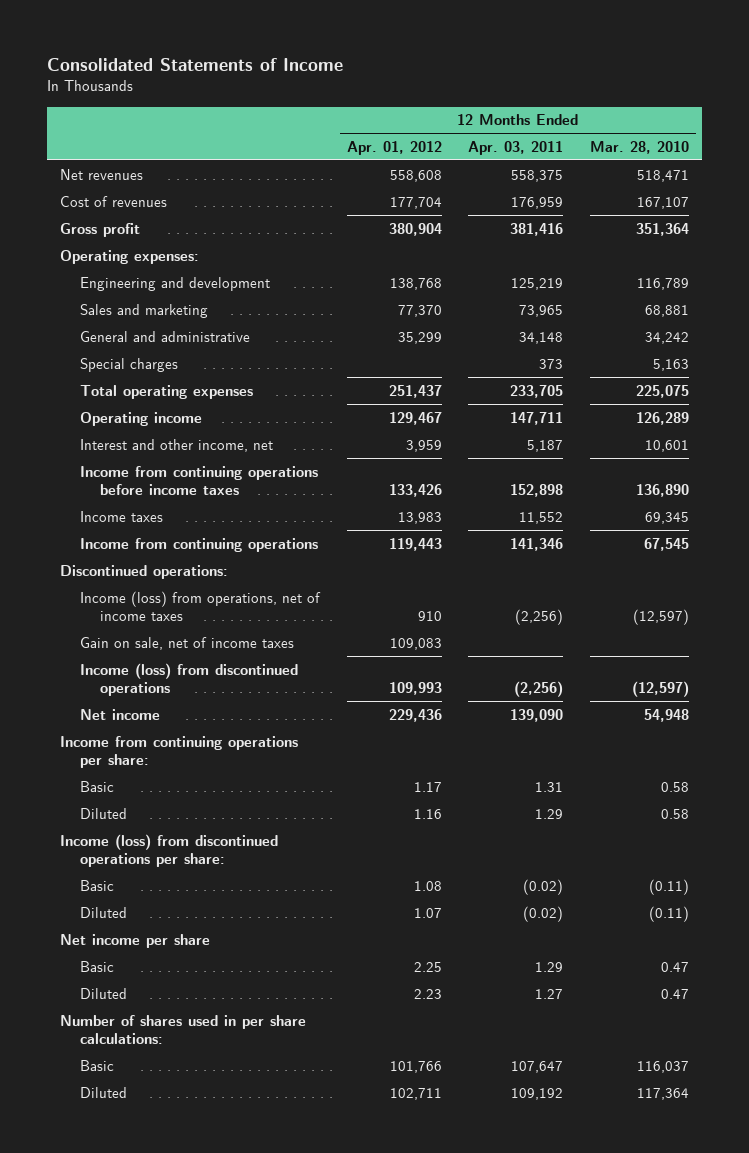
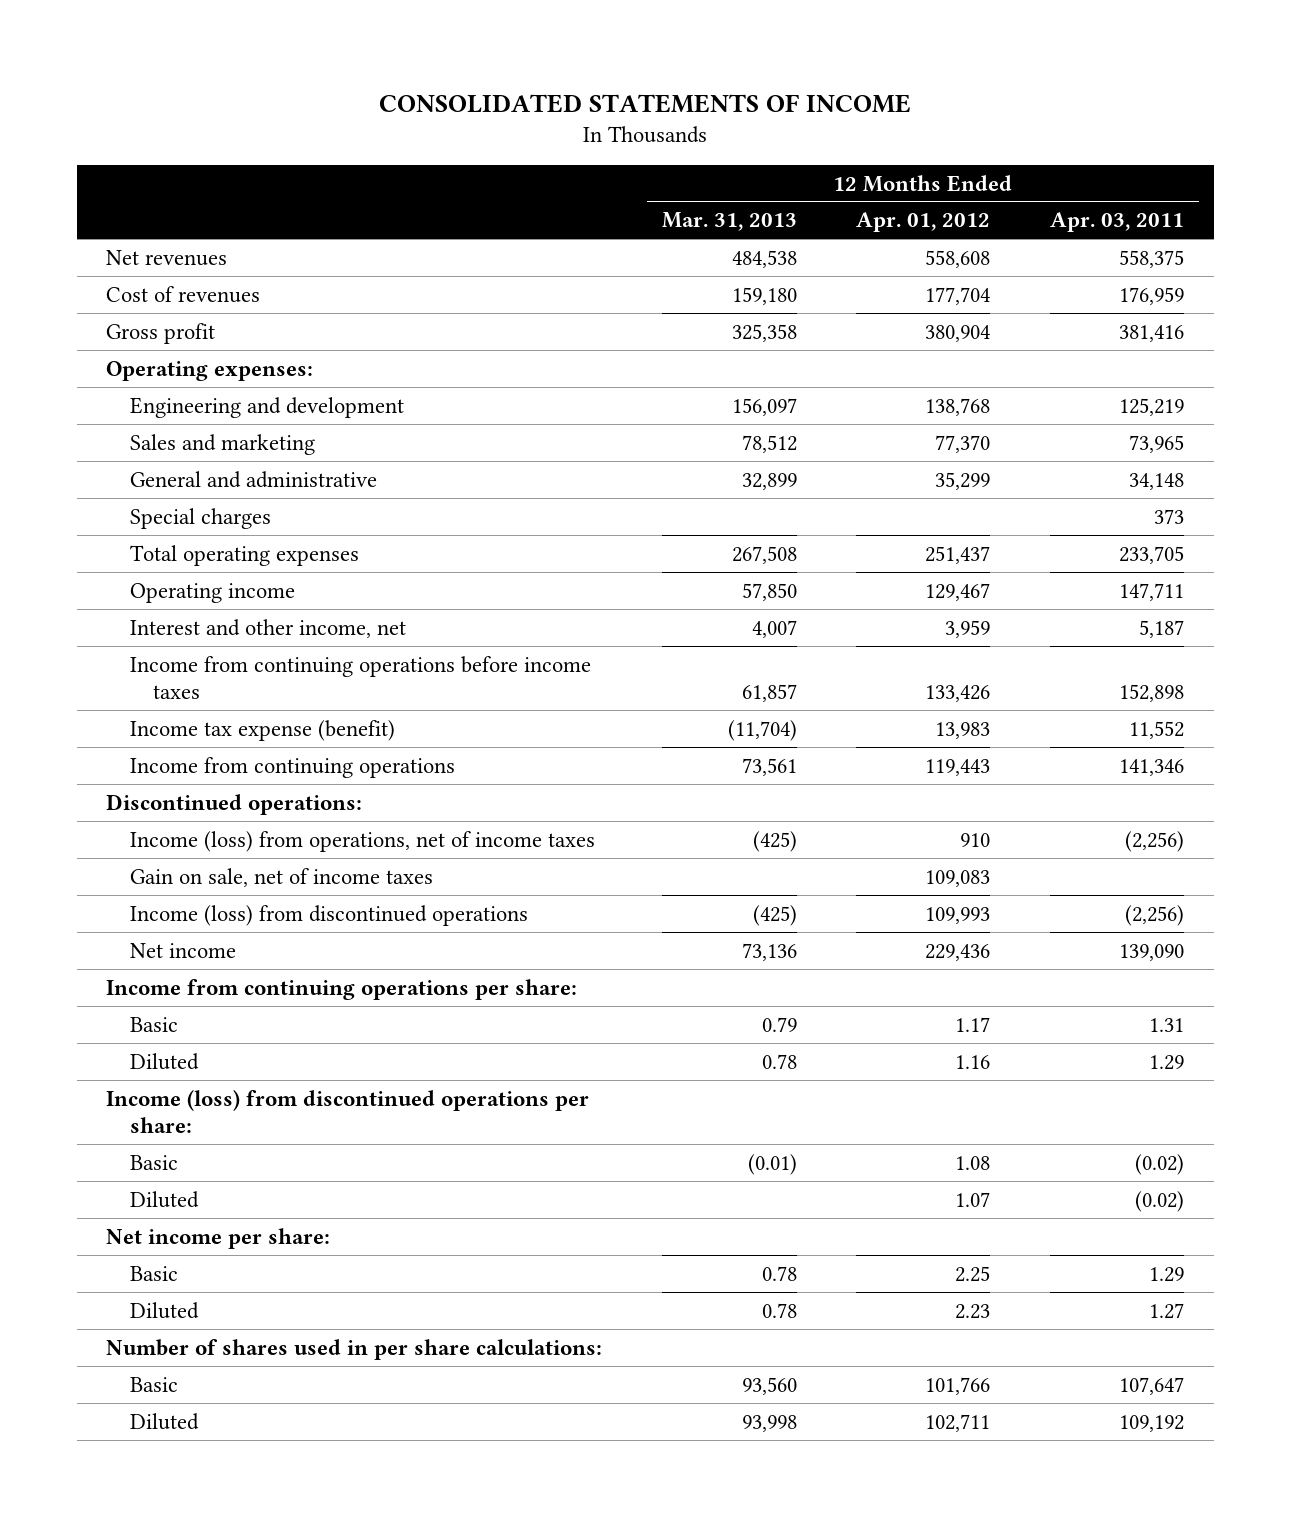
- Consolidated Statements of Income
+ CONSOLIDATED STATEMENTS OF INCOME
- | 12 Months Ended Apr. 01, 2012 | 12 Months Ended Apr. 03, 2011 | 12 Months Ended Mar. 28, 2010
+ | 12 Months Ended Mar. 31, 2013 | 12 Months Ended Apr. 01, 2012 | 12 Months Ended Apr. 03, 2011
- Income taxes | 13,983 | 11,552 | 69,345
+ Income tax expense (benefit) | (11,704) | 13,983 | 11,552
- Net income per share
+ Net income per share:

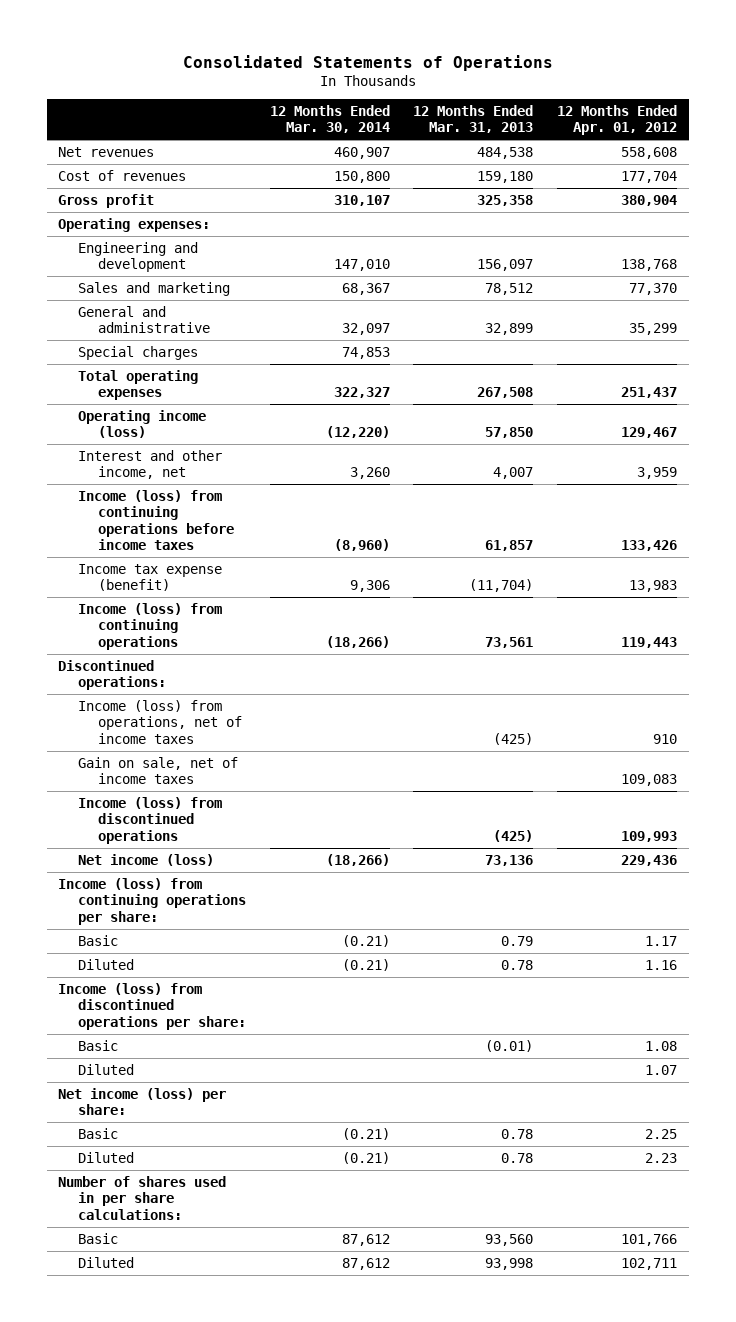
- CONSOLIDATED STATEMENTS OF INCOME
+ Consolidated Statements of Operations
- | 12 Months Ended Mar. 31, 2013 | 12 Months Ended Apr. 01, 2012 | 12 Months Ended Apr. 03, 2011
+ | 12 Months Ended Mar. 30, 2014 | 12 Months Ended Mar. 31, 2013 | 12 Months Ended Apr. 01, 2012
- Operating income | 57,850 | 129,467 | 147,711
+ Operating income (loss) | (12,220) | 57,850 | 129,467
- Income from continuing operations before income taxes | 61,857 | 133,426 | 152,898
+ Income (loss) from continuing operations before income taxes | (8,960) | 61,857 | 133,426
- Income from continuing operations | 73,561 | 119,443 | 141,346
+ Income (loss) from continuing operations | (18,266) | 73,561 | 119,443
- Net income | 73,136 | 229,436 | 139,090
- Income from continuing operations per share:
+ Net income (loss) | (18,266) | 73,136 | 229,436
+ Income (loss) from continuing operations per share:
- Net income per share:
+ Net income (loss) per share:

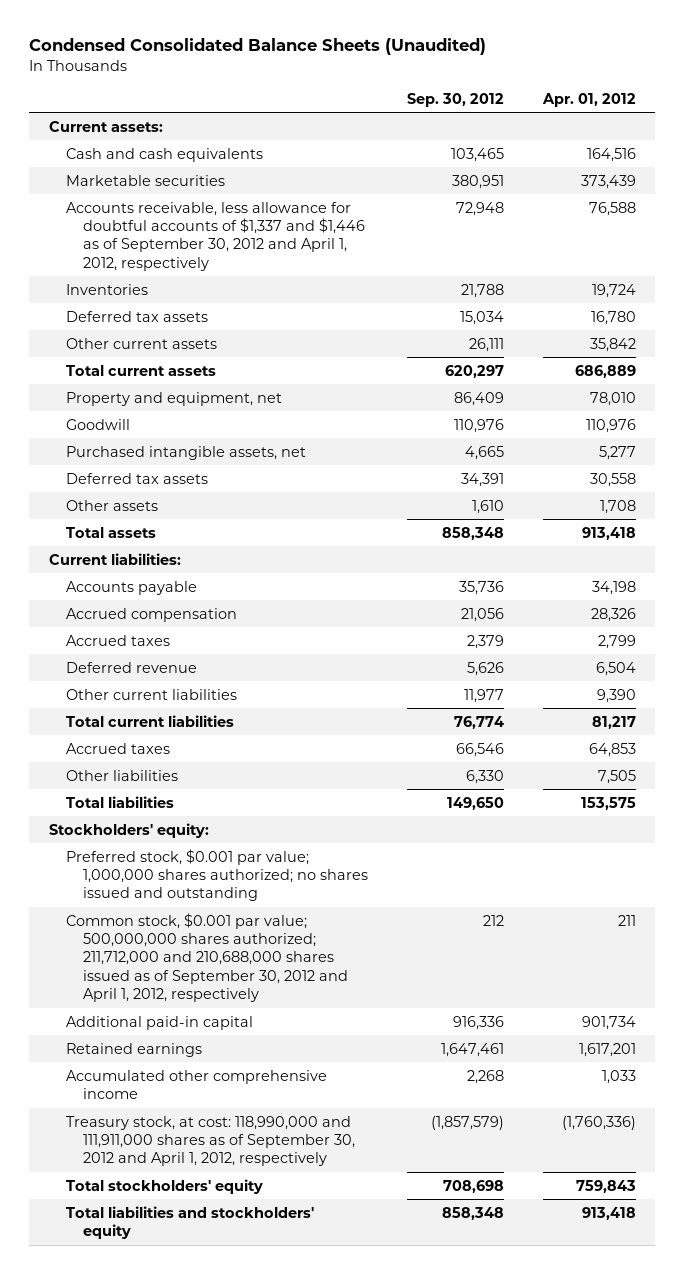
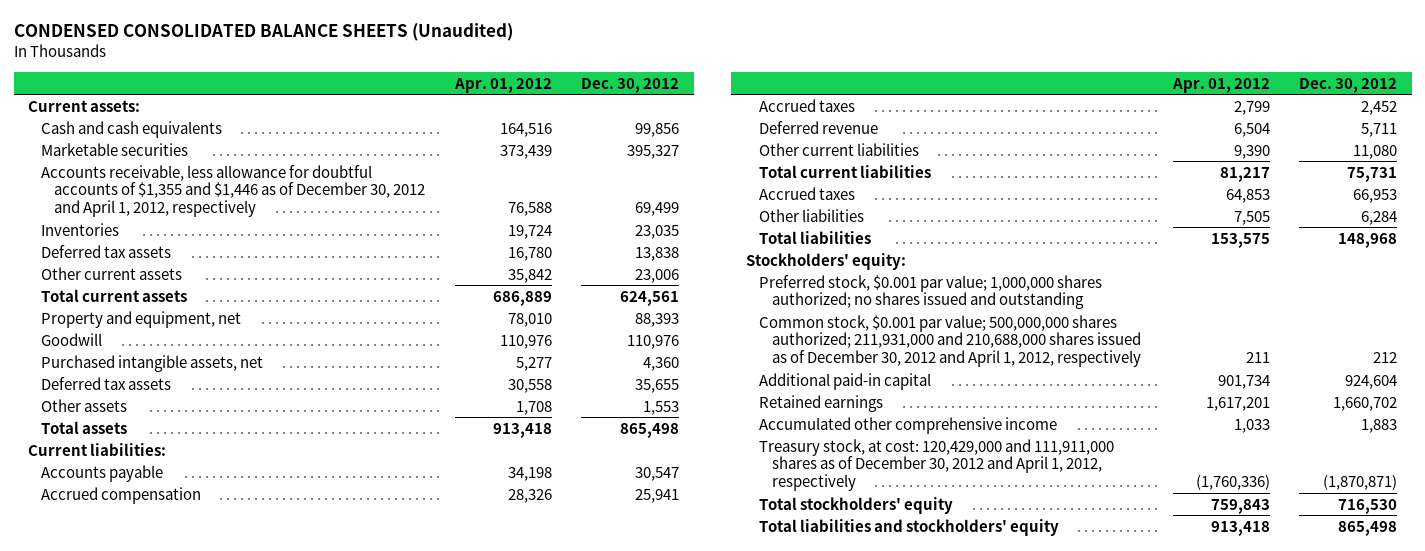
- Condensed Consolidated Balance Sheets (Unaudited)
+ CONDENSED CONSOLIDATED BALANCE SHEETS (Unaudited)
- | Sep. 30, 2012 | Apr. 01, 2012
+ | Apr. 01, 2012 | Dec. 30, 2012
- Accounts receivable, less allowance for doubtful accounts of $1,337 and $1,446 as of September 30, 2012 and April 1, 2012, respectively | 72,948 | 76,588
+ Accounts receivable, less allowance for doubtful accounts of $1,355 and $1,446 as of December 30, 2012 and April 1, 2012, respectively | 76,588 | 69,499
- Common stock, $0.001 par value; 500,000,000 shares authorized; 211,712,000 and 210,688,000 shares issued as of September 30, 2012 and April 1, 2012, respectively | 212 | 211
+ Common stock, $0.001 par value; 500,000,000 shares authorized; 211,931,000 and 210,688,000 shares issued as of December 30, 2012 and April 1, 2012, respectively | 211 | 212
- Treasury stock, at cost: 118,990,000 and 111,911,000 shares as of September 30, 2012 and April 1, 2012, respectively | (1,857,579) | (1,760,336)
+ Treasury stock, at cost: 120,429,000 and 111,911,000 shares as of December 30, 2012 and April 1, 2012, respectively | (1,760,336) | (1,870,871)

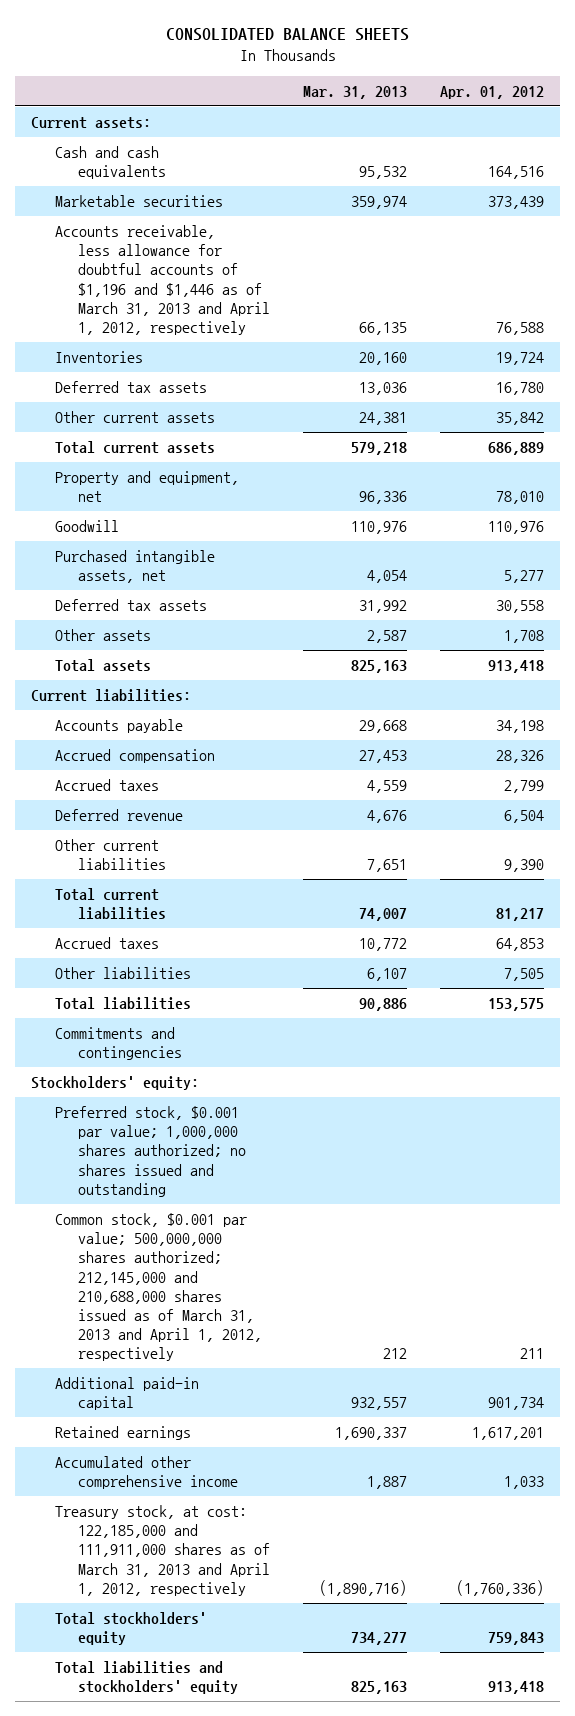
- CONDENSED CONSOLIDATED BALANCE SHEETS (Unaudited)
+ CONSOLIDATED BALANCE SHEETS
- | Apr. 01, 2012 | Dec. 30, 2012
+ | Mar. 31, 2013 | Apr. 01, 2012
- Accounts receivable, less allowance for doubtful accounts of $1,355 and $1,446 as of December 30, 2012 and April 1, 2012, respectively | 76,588 | 69,499
+ Accounts receivable, less allowance for doubtful accounts of $1,196 and $1,446 as of March 31, 2013 and April 1, 2012, respectively | 66,135 | 76,588
+ Commitments and contingencies
- Common stock, $0.001 par value; 500,000,000 shares authorized; 211,931,000 and 210,688,000 shares issued as of December 30, 2012 and April 1, 2012, respectively | 211 | 212
+ Common stock, $0.001 par value; 500,000,000 shares authorized; 212,145,000 and 210,688,000 shares issued as of March 31, 2013 and April 1, 2012, respectively | 212 | 211
- Treasury stock, at cost: 120,429,000 and 111,911,000 shares as of December 30, 2012 and April 1, 2012, respectively | (1,760,336) | (1,870,871)
+ Treasury stock, at cost: 122,185,000 and 111,911,000 shares as of March 31, 2013 and April 1, 2012, respectively | (1,890,716) | (1,760,336)

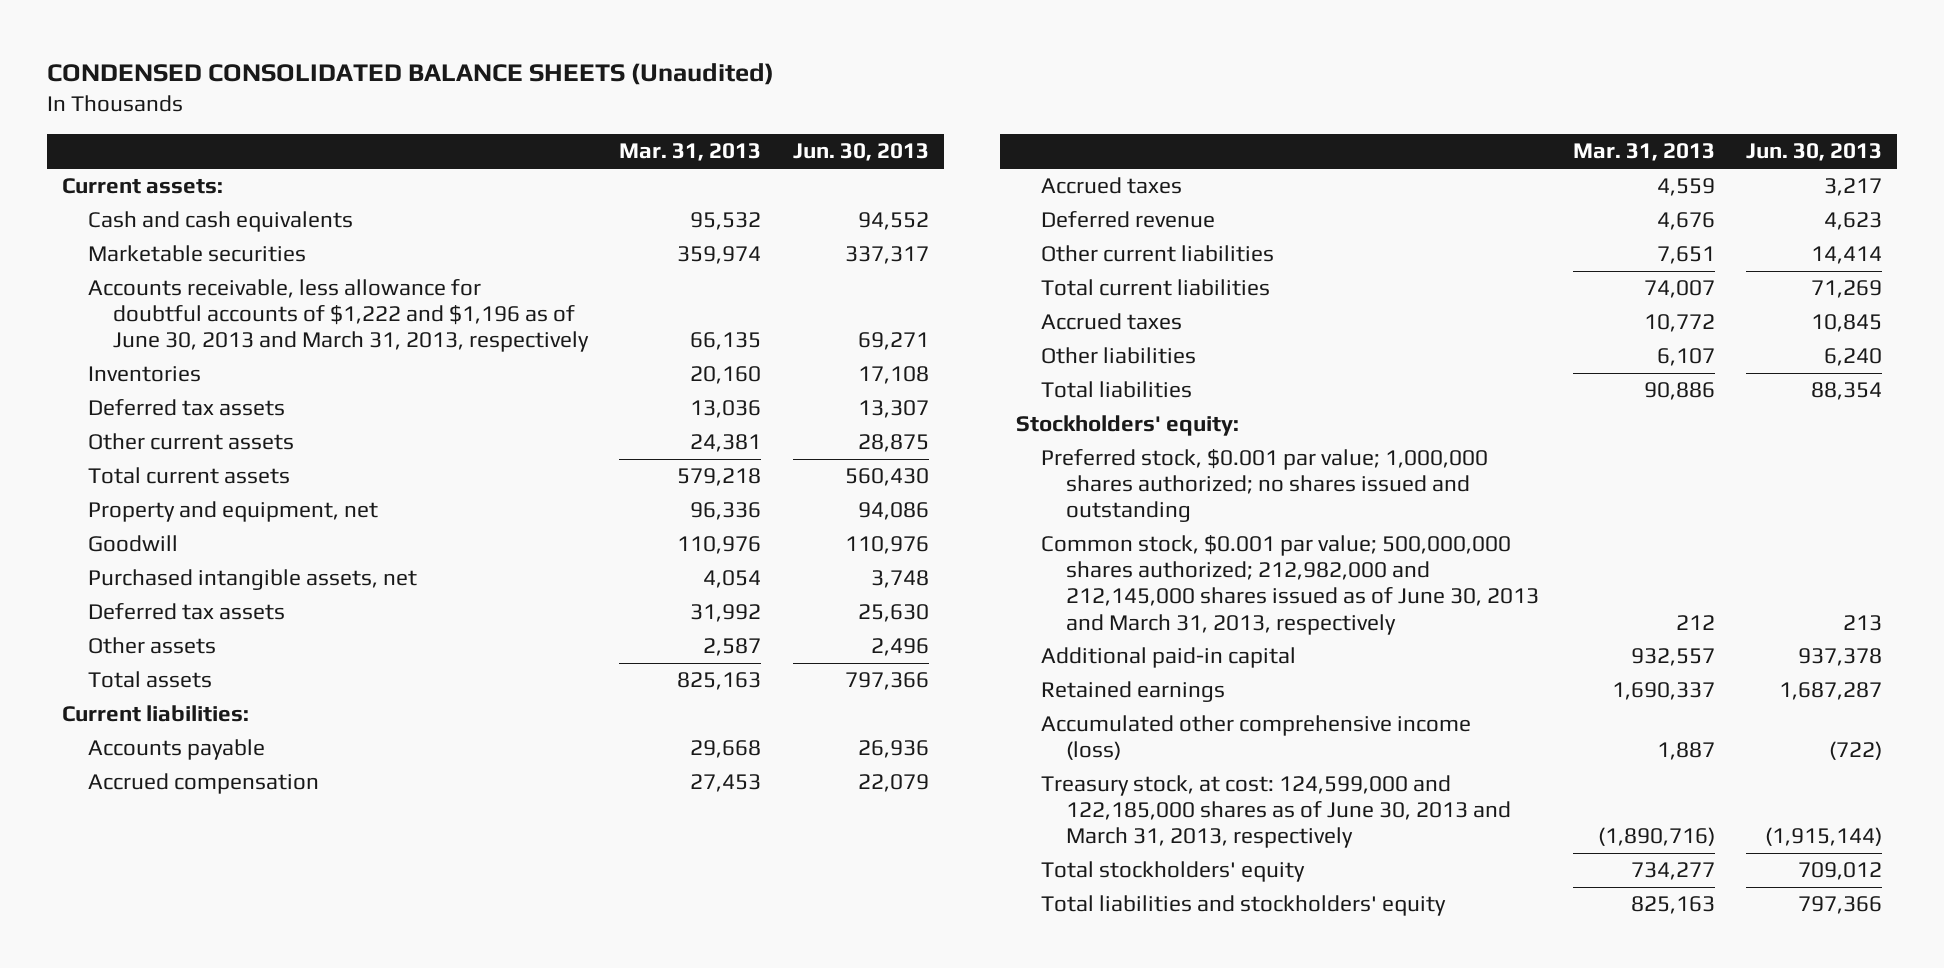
- CONSOLIDATED BALANCE SHEETS
+ CONDENSED CONSOLIDATED BALANCE SHEETS (Unaudited)
- | Mar. 31, 2013 | Apr. 01, 2012
+ | Mar. 31, 2013 | Jun. 30, 2013
- Accounts receivable, less allowance for doubtful accounts of $1,196 and $1,446 as of March 31, 2013 and April 1, 2012, respectively | 66,135 | 76,588
+ Accounts receivable, less allowance for doubtful accounts of $1,222 and $1,196 as of June 30, 2013 and March 31, 2013, respectively | 66,135 | 69,271
- Commitments and contingencies
- Common stock, $0.001 par value; 500,000,000 shares authorized; 212,145,000 and 210,688,000 shares issued as of March 31, 2013 and April 1, 2012, respectively | 212 | 211
+ Common stock, $0.001 par value; 500,000,000 shares authorized; 212,982,000 and 212,145,000 shares issued as of June 30, 2013 and March 31, 2013, respectively | 212 | 213
- Accumulated other comprehensive income | 1,887 | 1,033
- Treasury stock, at cost: 122,185,000 and 111,911,000 shares as of March 31, 2013 and April 1, 2012, respectively | (1,890,716) | (1,760,336)
+ Accumulated other comprehensive income (loss) | 1,887 | (722)
+ Treasury stock, at cost: 124,599,000 and 122,185,000 shares as of June 30, 2013 and March 31, 2013, respectively | (1,890,716) | (1,915,144)

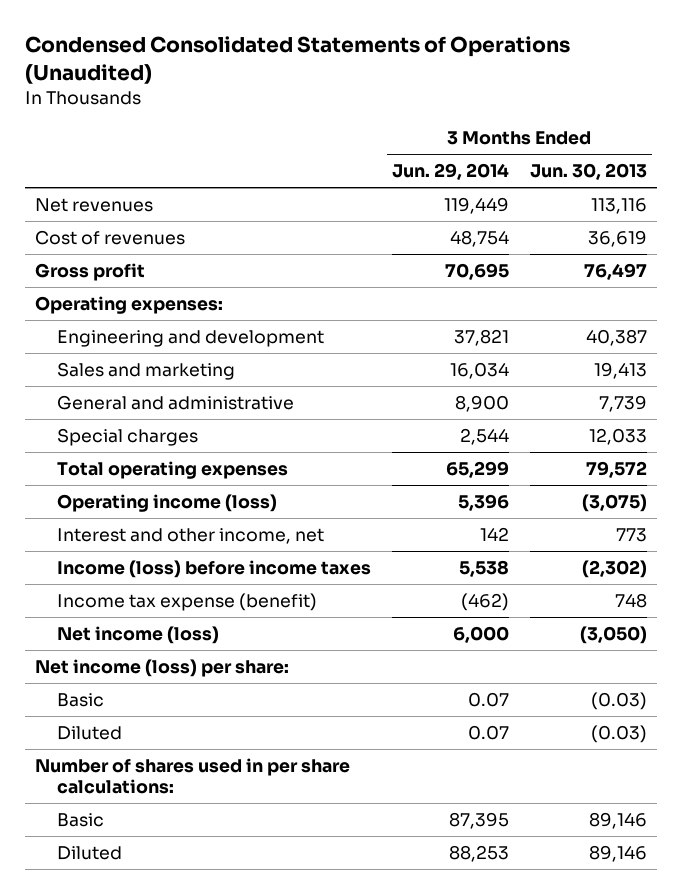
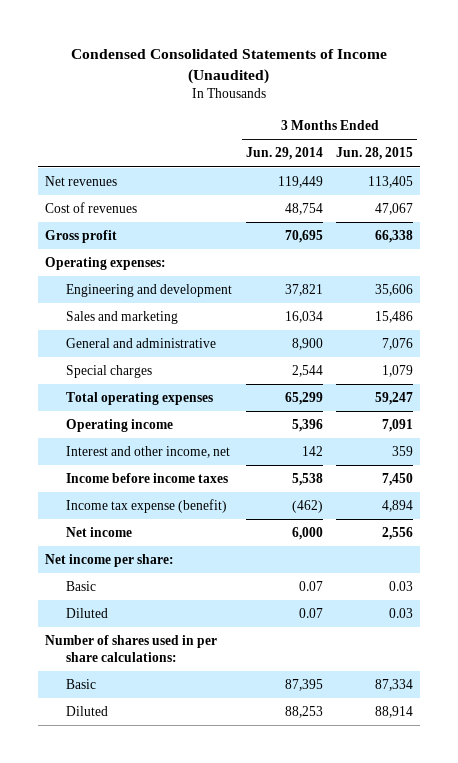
- Condensed Consolidated Statements of Operations (Unaudited)
+ Condensed Consolidated Statements of Income (Unaudited)
- | 3 Months Ended Jun. 29, 2014 | 3 Months Ended Jun. 30, 2013
+ | 3 Months Ended Jun. 29, 2014 | 3 Months Ended Jun. 28, 2015
- Operating income (loss) | 5,396 | (3,075)
+ Operating income | 5,396 | 7,091
- Income (loss) before income taxes | 5,538 | (2,302)
+ Income before income taxes | 5,538 | 7,450
- Net income (loss) | 6,000 | (3,050)
- Net income (loss) per share:
+ Net income | 6,000 | 2,556
+ Net income per share:

